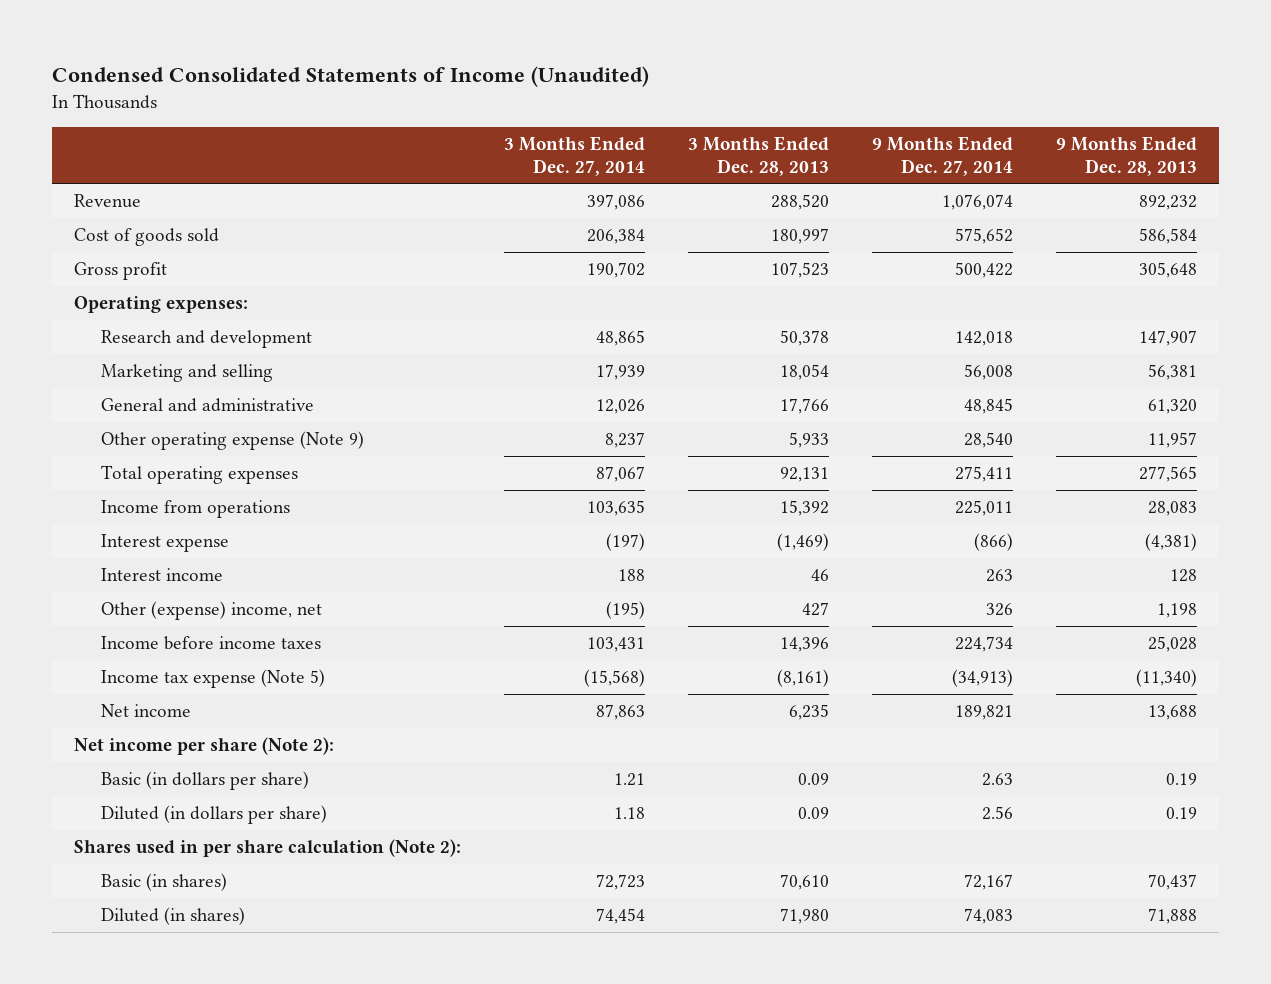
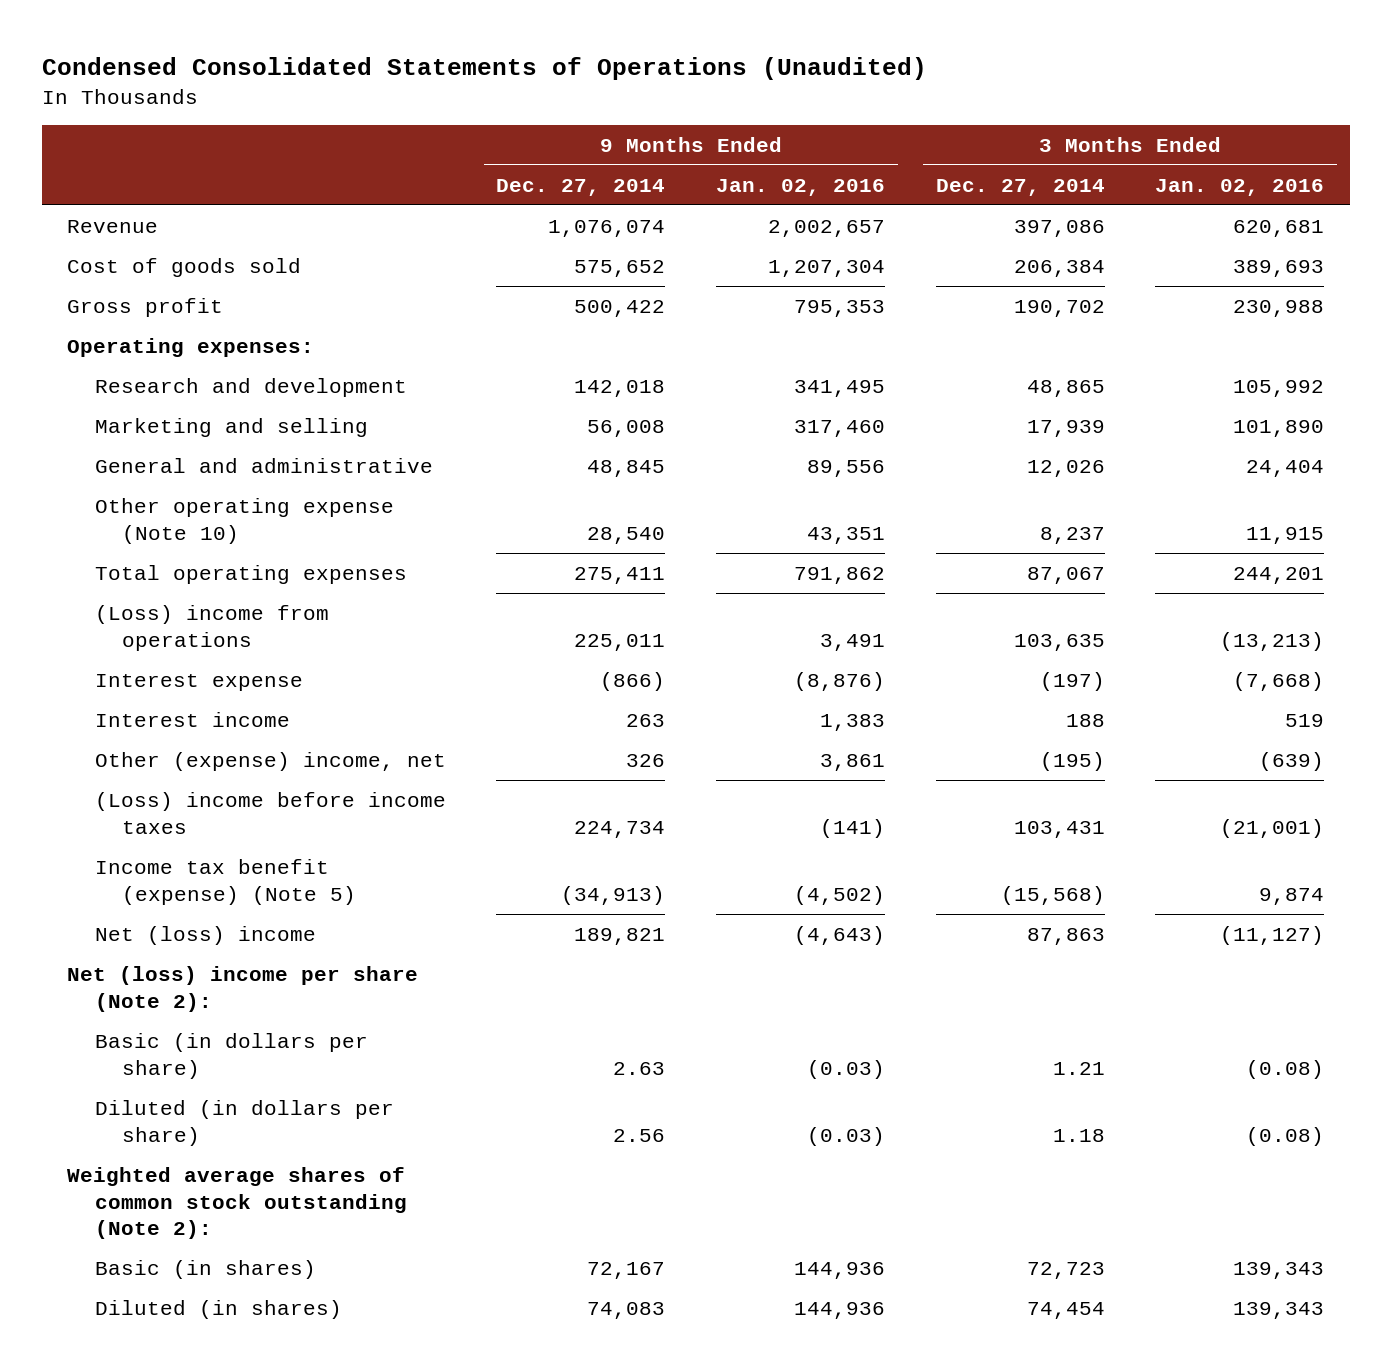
- Condensed Consolidated Statements of Income (Unaudited)
+ Condensed Consolidated Statements of Operations (Unaudited)
- | 3 Months Ended Dec. 27, 2014 | 3 Months Ended Dec. 28, 2013 | 9 Months Ended Dec. 27, 2014 | 9 Months Ended Dec. 28, 2013
+ | 9 Months Ended Dec. 27, 2014 | 9 Months Ended Jan. 02, 2016 | 3 Months Ended Dec. 27, 2014 | 3 Months Ended Jan. 02, 2016
- Other operating expense (Note 9) | 8,237 | 5,933 | 28,540 | 11,957
+ Other operating expense (Note 10) | 28,540 | 43,351 | 8,237 | 11,915
- Income from operations | 103,635 | 15,392 | 225,011 | 28,083
+ (Loss) income from operations | 225,011 | 3,491 | 103,635 | (13,213)
- Income before income taxes | 103,431 | 14,396 | 224,734 | 25,028
- Income tax expense (Note 5) | (15,568) | (8,161) | (34,913) | (11,340)
- Net income | 87,863 | 6,235 | 189,821 | 13,688
- Net income per share (Note 2):
+ (Loss) income before income taxes | 224,734 | (141) | 103,431 | (21,001)
+ Income tax benefit (expense) (Note 5) | (34,913) | (4,502) | (15,568) | 9,874
+ Net (loss) income | 189,821 | (4,643) | 87,863 | (11,127)
+ Net (loss) income per share (Note 2):
- Shares used in per share calculation (Note 2):
+ Weighted average shares of common stock outstanding (Note 2):

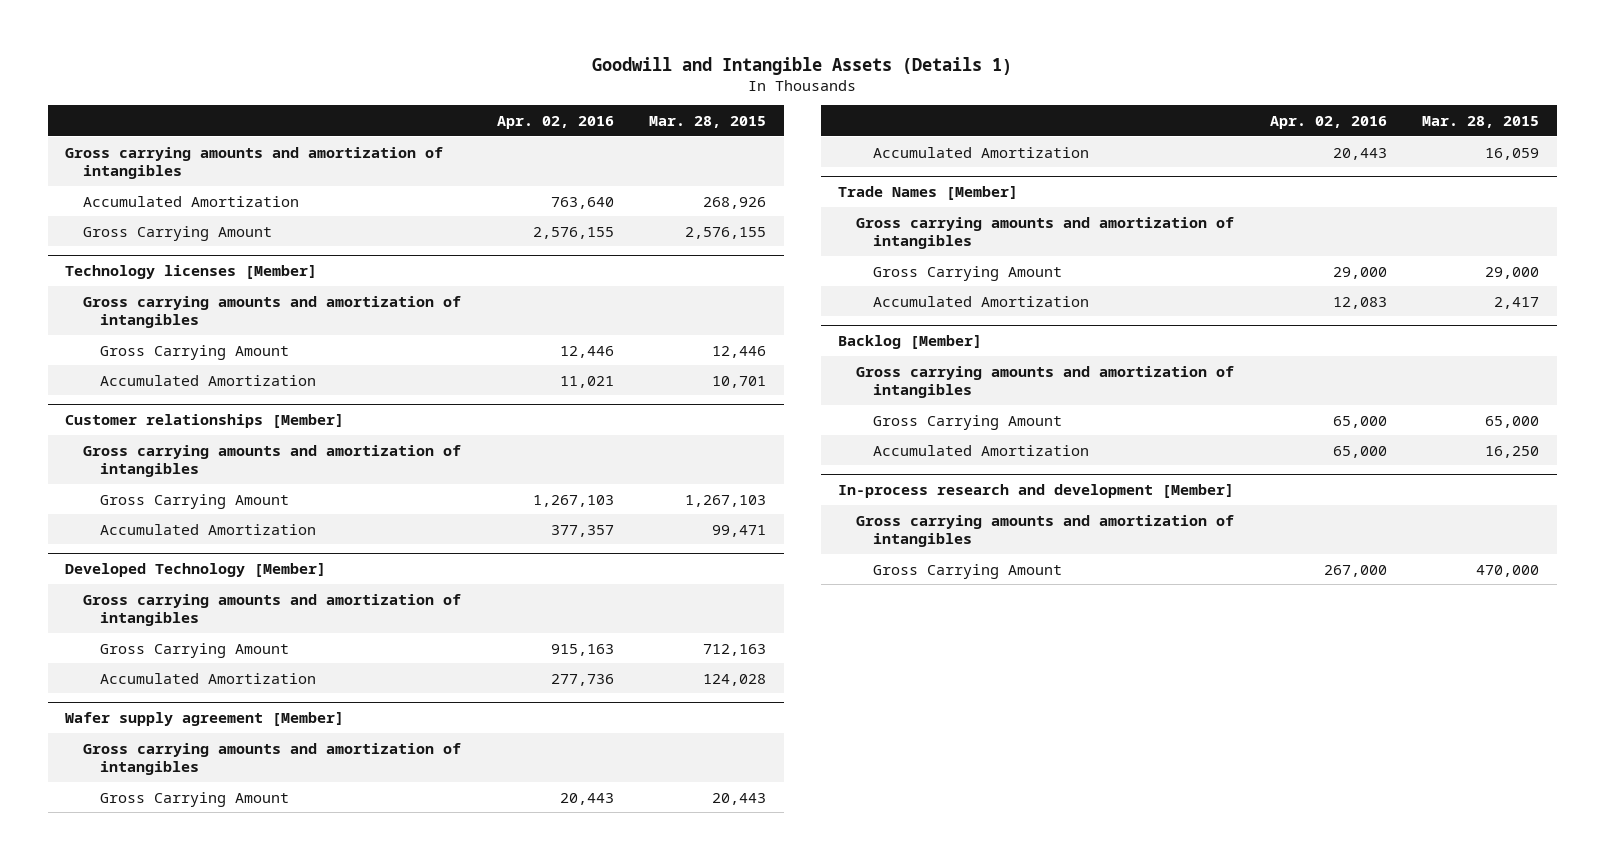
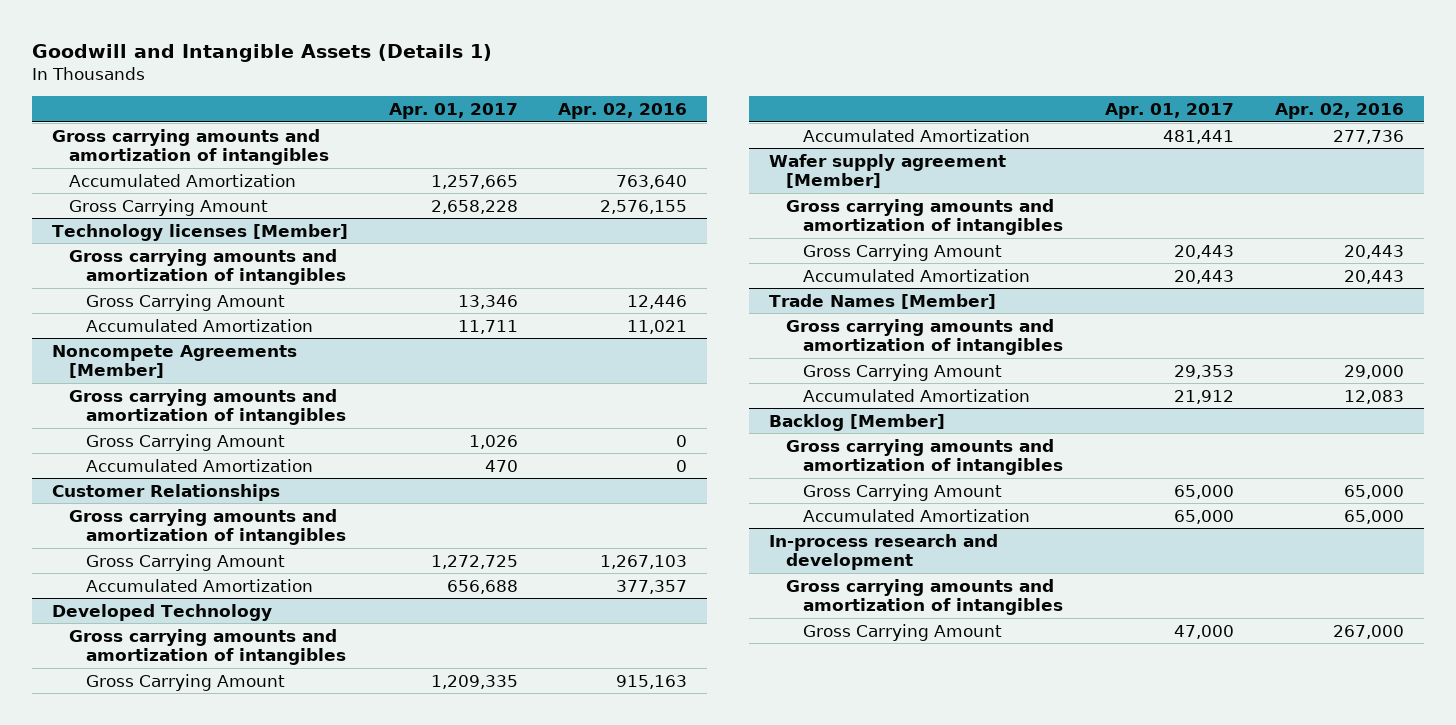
- | Apr. 02, 2016 | Mar. 28, 2015
+ | Apr. 01, 2017 | Apr. 02, 2016
- Customer relationships [Member]
+ Noncompete Agreements [Member]
+ Gross Carrying Amount | 1,026 | 0
+ Accumulated Amortization | 470 | 0
+ Customer Relationships
+ Gross carrying amounts and amortization of intangibles
- Developed Technology [Member]
+ Developed Technology
- In-process research and development [Member]
+ In-process research and development

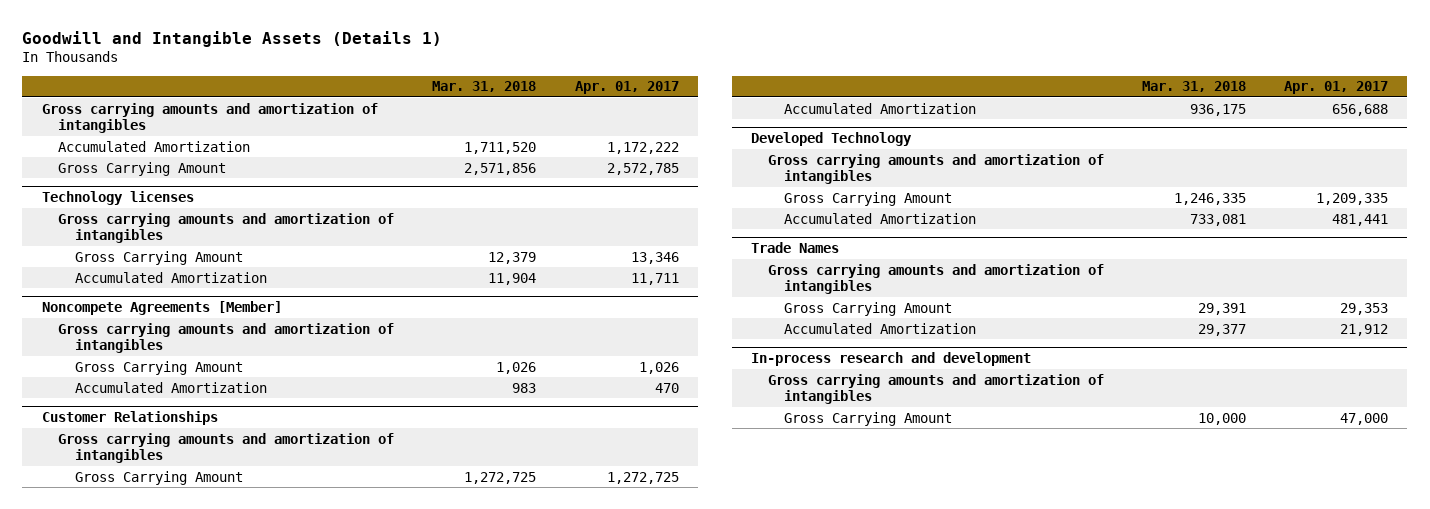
- | Apr. 01, 2017 | Apr. 02, 2016
+ | Mar. 31, 2018 | Apr. 01, 2017
- Accumulated Amortization | 1,257,665 | 763,640
- Gross Carrying Amount | 2,658,228 | 2,576,155
- Technology licenses [Member]
+ Accumulated Amortization | 1,711,520 | 1,172,222
+ Gross Carrying Amount | 2,571,856 | 2,572,785
+ Technology licenses
- Wafer supply agreement [Member]
- Gross carrying amounts and amortization of intangibles
- Gross Carrying Amount | 20,443 | 20,443
- Accumulated Amortization | 20,443 | 20,443
- Trade Names [Member]
+ Trade Names
- Backlog [Member]
- Gross carrying amounts and amortization of intangibles
- Gross Carrying Amount | 65,000 | 65,000
- Accumulated Amortization | 65,000 | 65,000

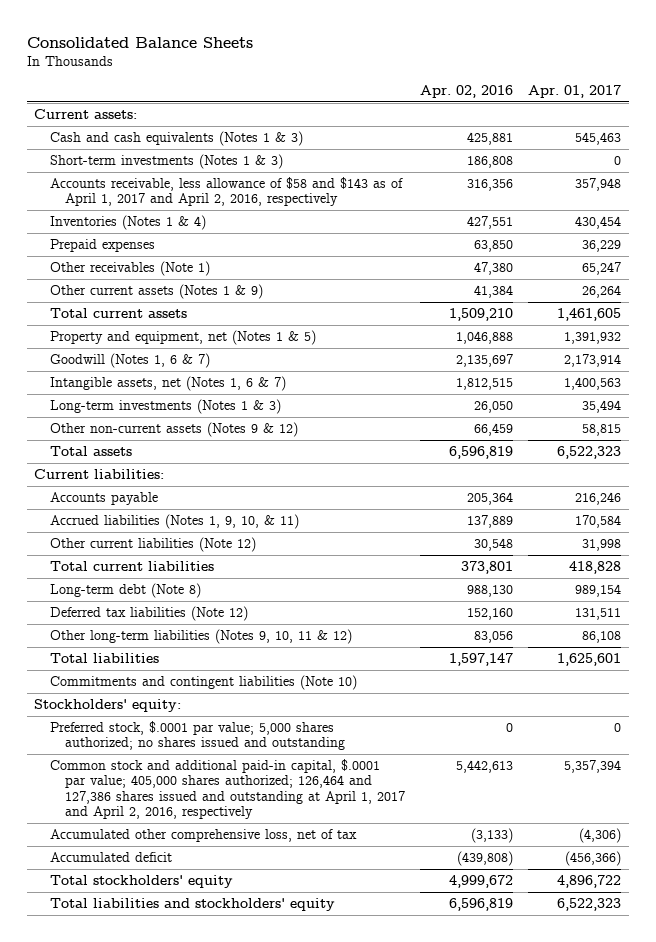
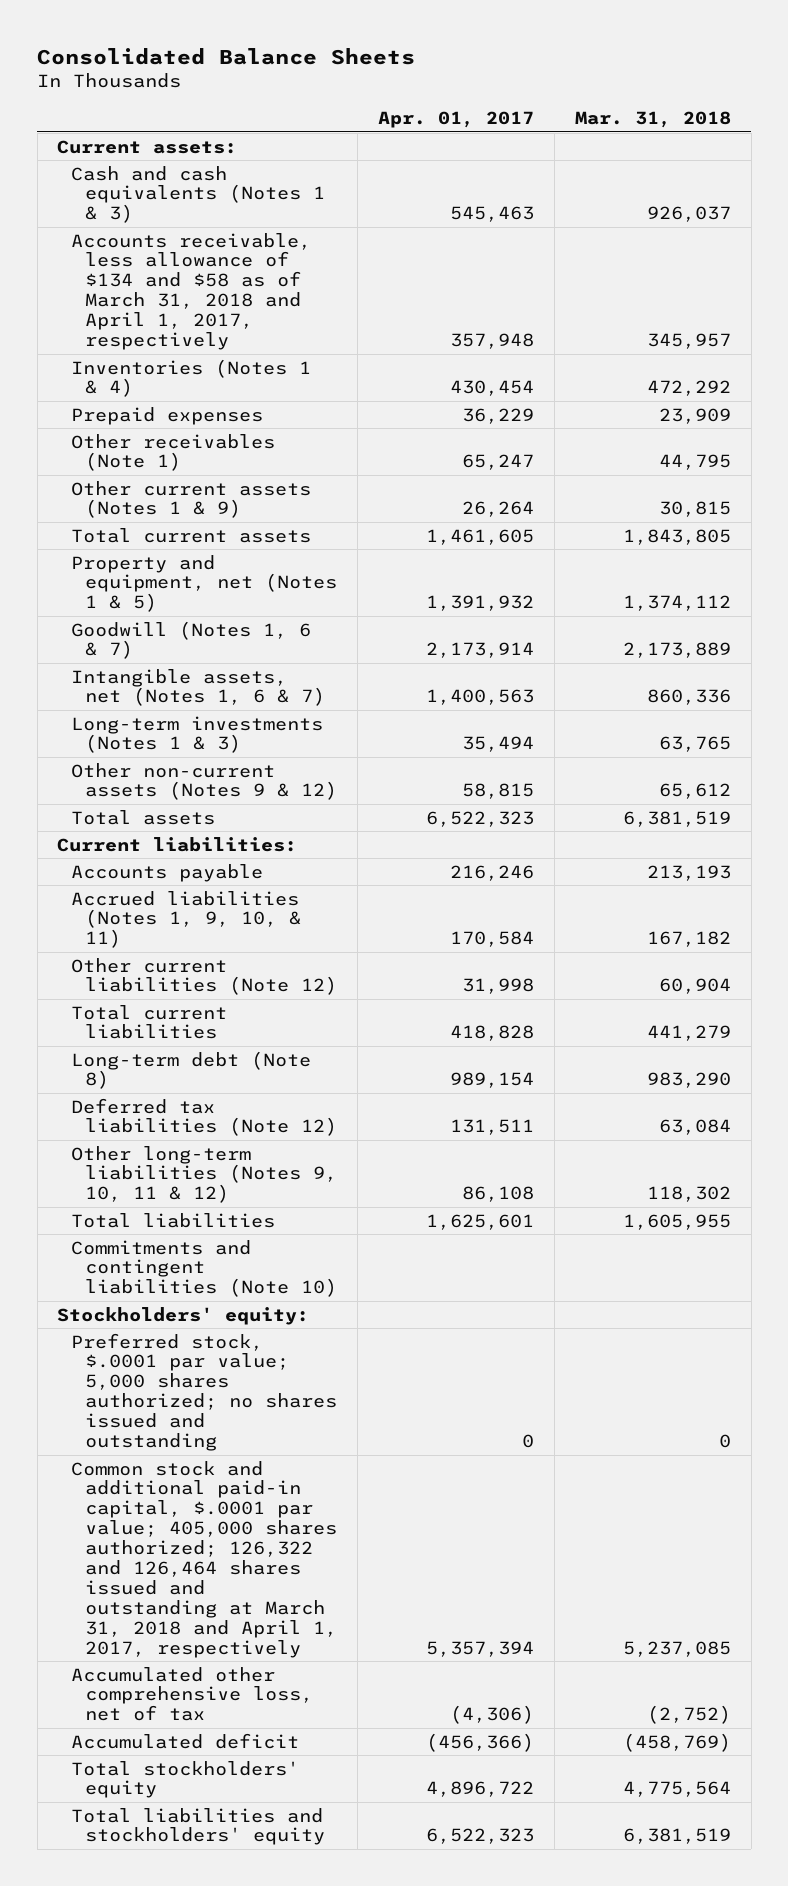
- | Apr. 02, 2016 | Apr. 01, 2017
+ | Apr. 01, 2017 | Mar. 31, 2018
- Short-term investments (Notes 1 & 3) | 186,808 | 0
- Accounts receivable, less allowance of $58 and $143 as of April 1, 2017 and April 2, 2016, respectively | 316,356 | 357,948
+ Accounts receivable, less allowance of $134 and $58 as of March 31, 2018 and April 1, 2017, respectively | 357,948 | 345,957
- Common stock and additional paid-in capital, $.0001 par value; 405,000 shares authorized; 126,464 and 127,386 shares issued and outstanding at April 1, 2017 and April 2, 2016, respectively | 5,442,613 | 5,357,394
+ Common stock and additional paid-in capital, $.0001 par value; 405,000 shares authorized; 126,322 and 126,464 shares issued and outstanding at March 31, 2018 and April 1, 2017, respectively | 5,357,394 | 5,237,085

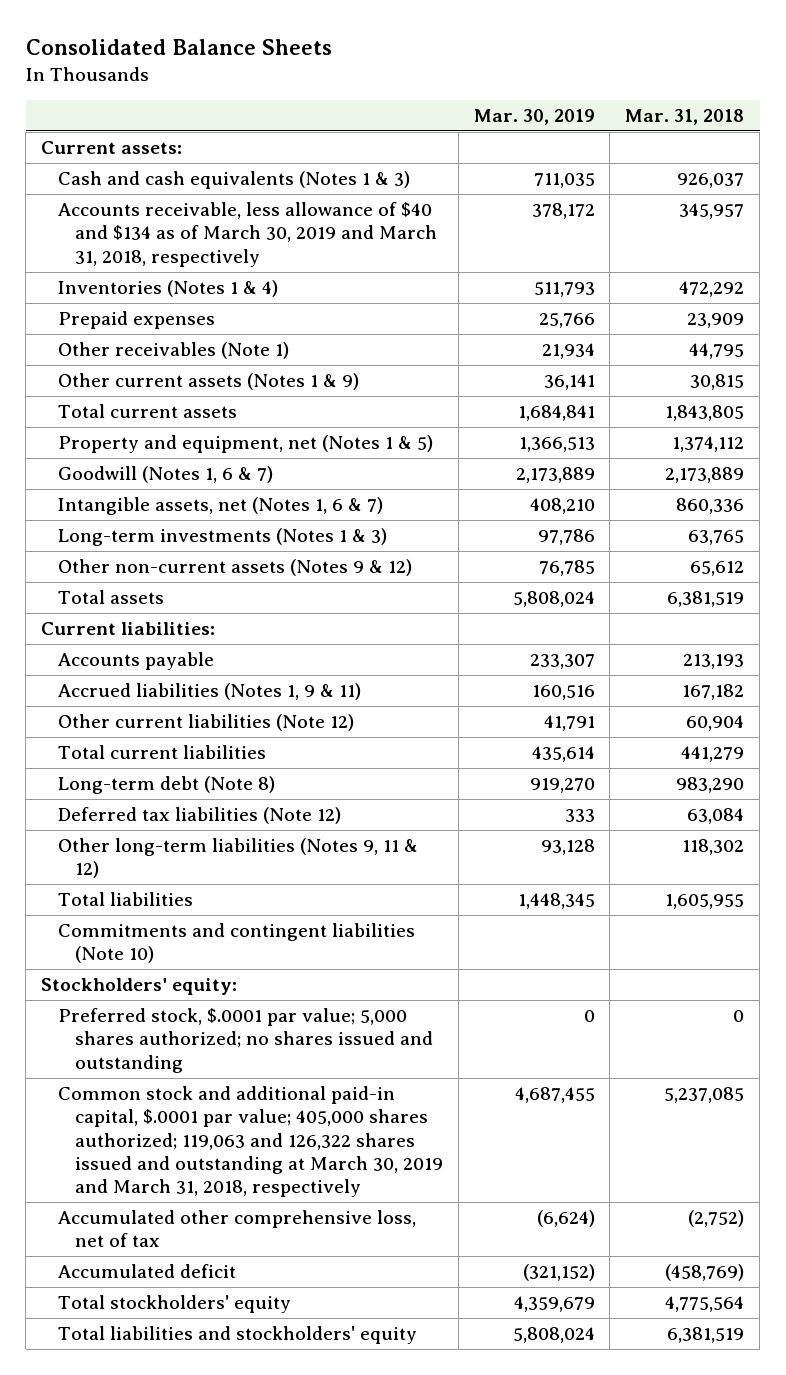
- | Apr. 01, 2017 | Mar. 31, 2018
+ | Mar. 30, 2019 | Mar. 31, 2018
- Accounts receivable, less allowance of $134 and $58 as of March 31, 2018 and April 1, 2017, respectively | 357,948 | 345,957
+ Accounts receivable, less allowance of $40 and $134 as of March 30, 2019 and March 31, 2018, respectively | 378,172 | 345,957
- Accrued liabilities (Notes 1, 9, 10, & 11) | 170,584 | 167,182
+ Accrued liabilities (Notes 1, 9 & 11) | 160,516 | 167,182
- Other long-term liabilities (Notes 9, 10, 11 & 12) | 86,108 | 118,302
+ Other long-term liabilities (Notes 9, 11 & 12) | 93,128 | 118,302
- Common stock and additional paid-in capital, $.0001 par value; 405,000 shares authorized; 126,322 and 126,464 shares issued and outstanding at March 31, 2018 and April 1, 2017, respectively | 5,357,394 | 5,237,085
+ Common stock and additional paid-in capital, $.0001 par value; 405,000 shares authorized; 119,063 and 126,322 shares issued and outstanding at March 30, 2019 and March 31, 2018, respectively | 4,687,455 | 5,237,085

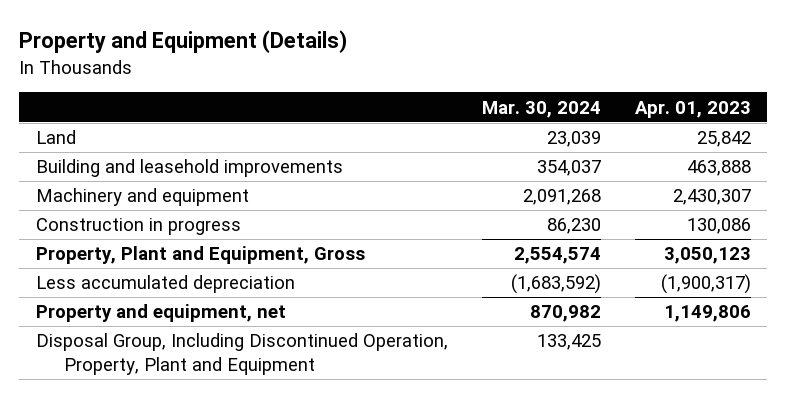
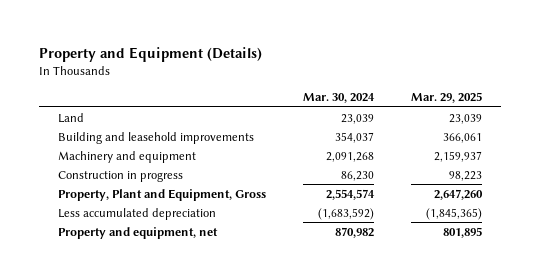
- | Mar. 30, 2024 | Apr. 01, 2023
+ | Mar. 30, 2024 | Mar. 29, 2025
- Disposal Group, Including Discontinued Operation, Property, Plant and Equipment | 133,425 |

